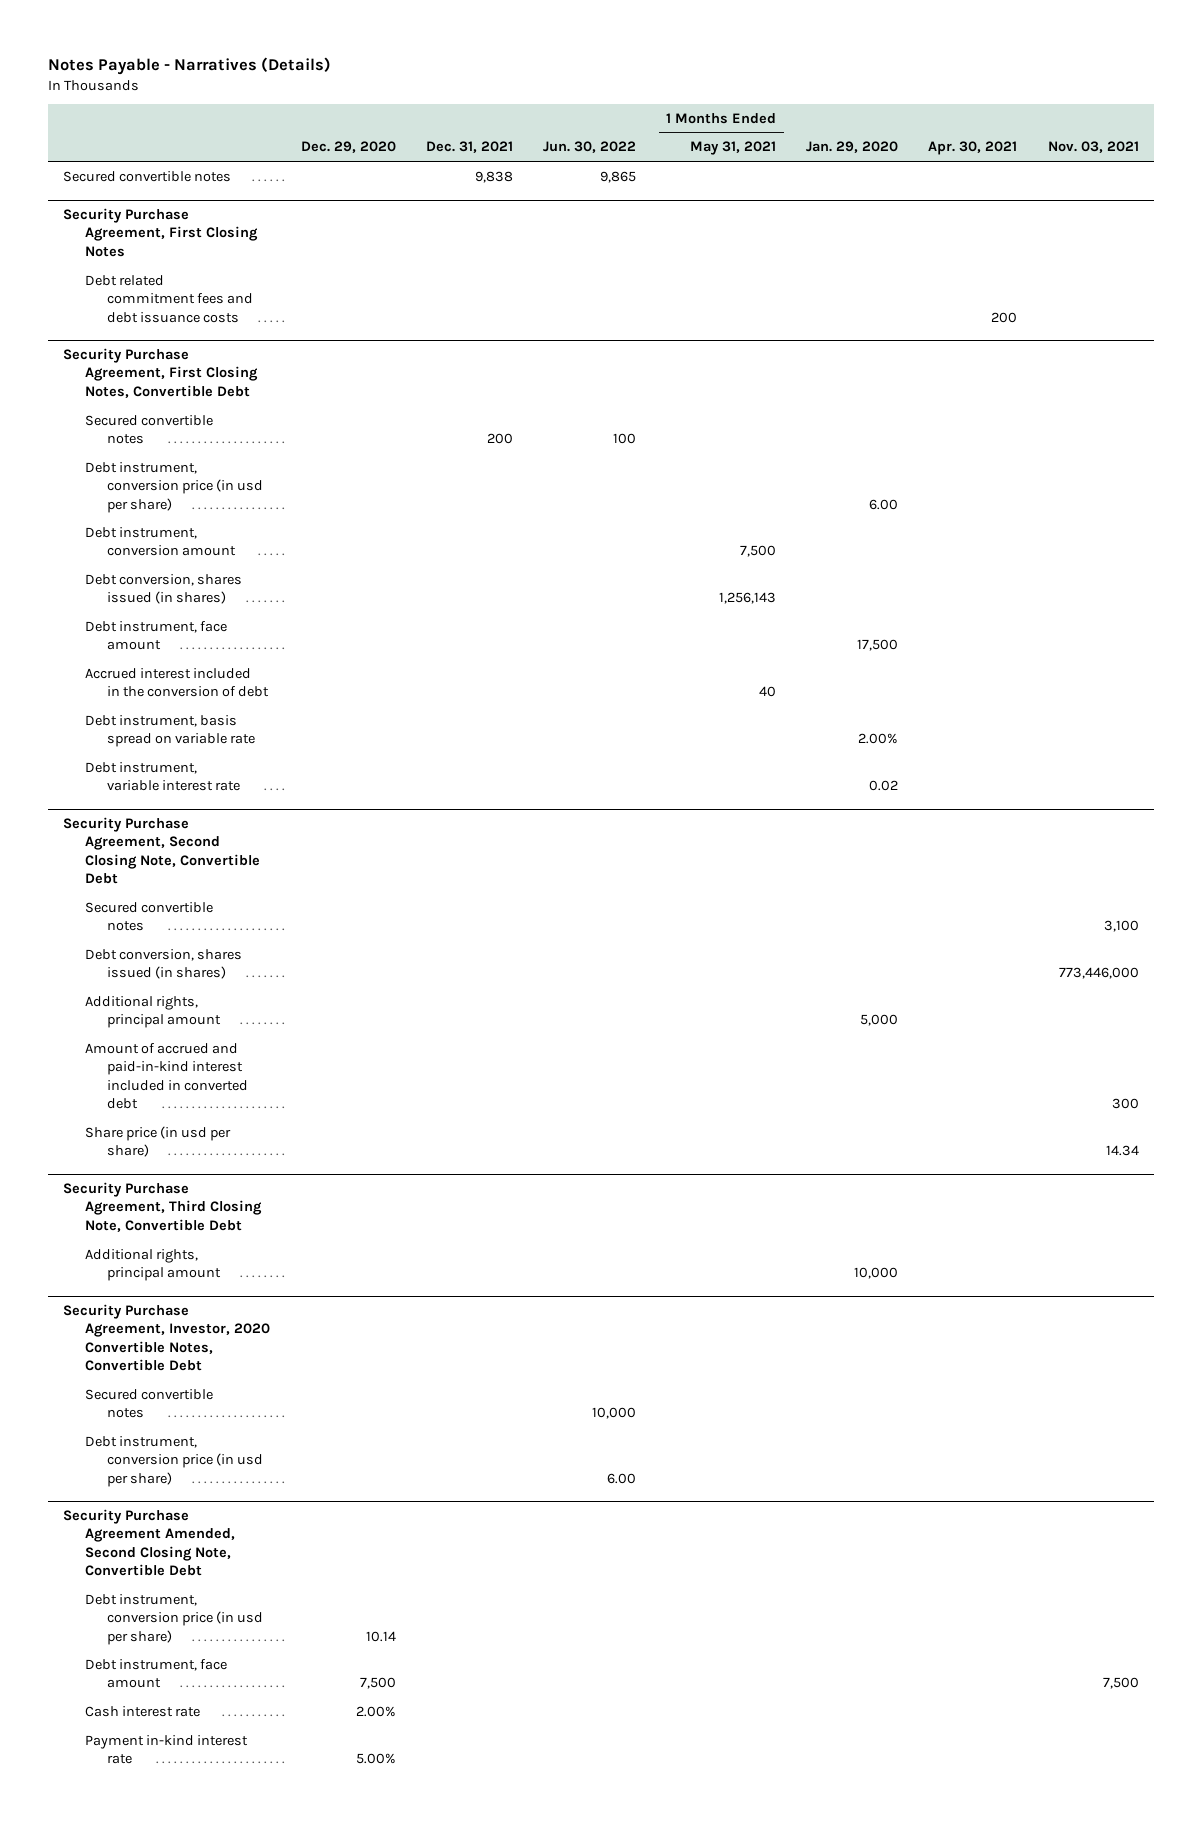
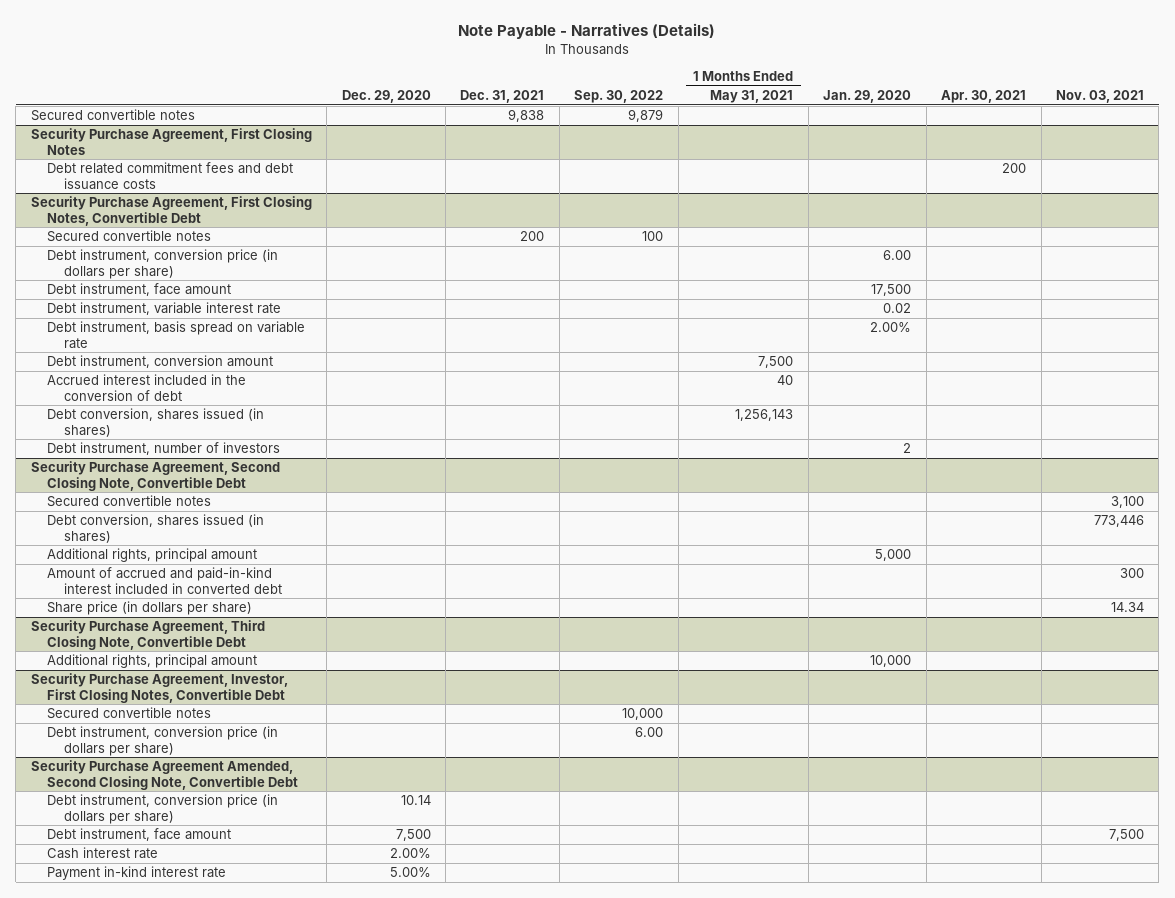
- Notes Payable - Narratives (Details)
+ Note Payable - Narratives (Details)
- | Dec. 29, 2020 | Dec. 31, 2021 | Jun. 30, 2022 | 1 Months Ended May 31, 2021 | Jan. 29, 2020 | Apr. 30, 2021 | Nov. 03, 2021
+ | Dec. 29, 2020 | Dec. 31, 2021 | Sep. 30, 2022 | 1 Months Ended May 31, 2021 | Jan. 29, 2020 | Apr. 30, 2021 | Nov. 03, 2021
@ Security Purchase Agreement, First Closing Notes, Convertible Debt
- Debt instrument, conversion price (in usd per share) | | | | | 6.00 | |
+ Debt instrument, conversion price (in dollars per share) | | | | | 6.00 | |
moved down: Debt instrument, basis spread on variable rate | | | | | 2.00% | |
moved down: Debt instrument, conversion amount | | | | 7,500 | | |
moved down: Accrued interest included in the conversion of debt | | | | 40 | | |
moved down: Debt conversion, shares issued (in shares) | | | | 1,256,143 | | |
+ Debt instrument, number of investors | | | | | 2 | |
@ Security Purchase Agreement, Second Closing Note, Convertible Debt
- Debt conversion, shares issued (in shares) | | | | | | | 773,446,000
+ Debt conversion, shares issued (in shares) | | | | | | | 773,446
- Share price (in usd per share) | | | | | | | 14.34
+ Share price (in dollars per share) | | | | | | | 14.34
- Security Purchase Agreement, Investor, 2020 Convertible Notes, Convertible Debt
+ Security Purchase Agreement, Investor, First Closing Notes, Convertible Debt
- Debt instrument, conversion price (in usd per share) | | | 6.00 | | | |
+ Debt instrument, conversion price (in dollars per share) | | | 6.00 | | | |
@ Security Purchase Agreement Amended, Second Closing Note, Convertible Debt
- Debt instrument, conversion price (in usd per share) | 10.14 | | | | | |
+ Debt instrument, conversion price (in dollars per share) | 10.14 | | | | | |

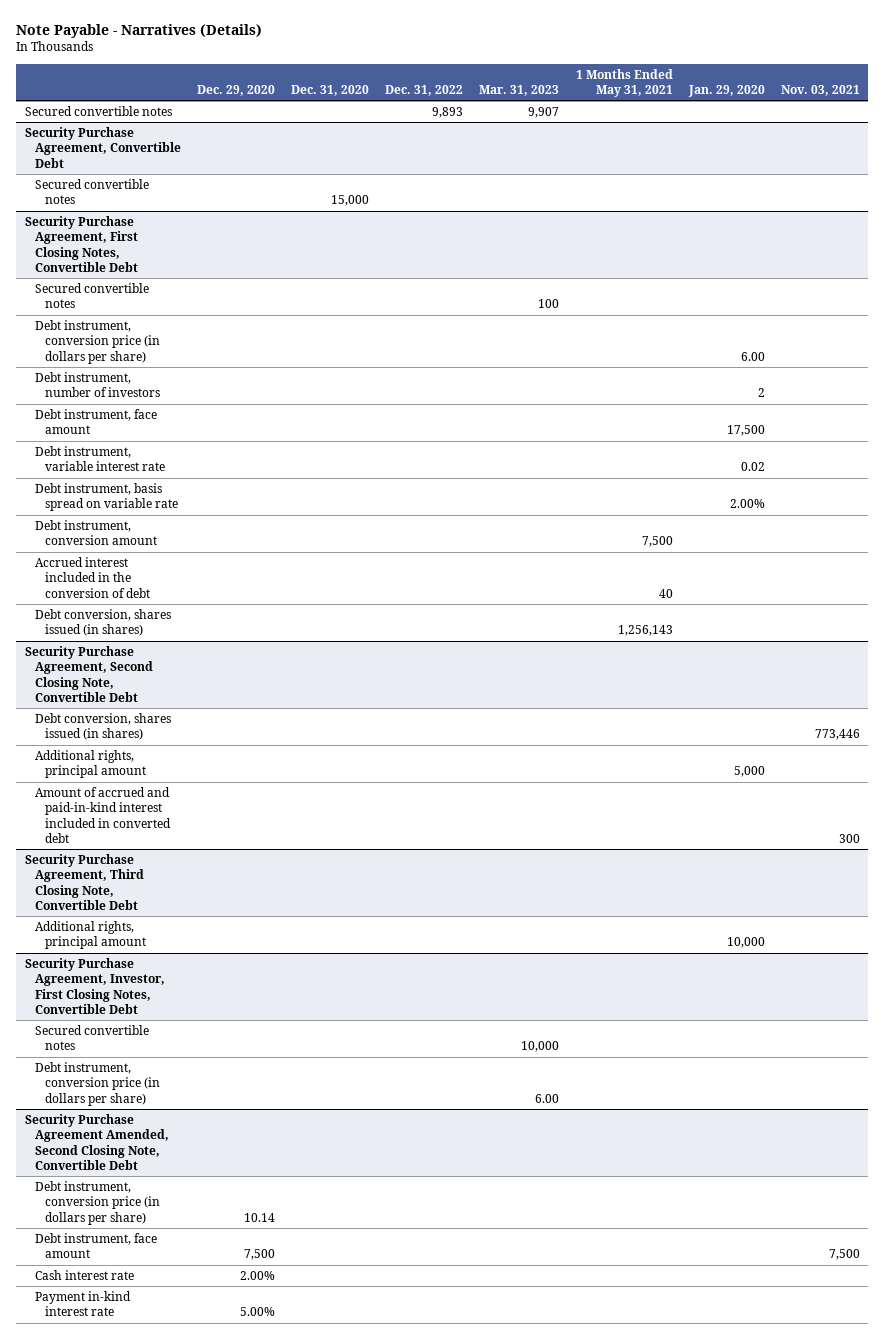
- | Dec. 29, 2020 | Dec. 31, 2021 | Sep. 30, 2022 | 1 Months Ended May 31, 2021 | Jan. 29, 2020 | Apr. 30, 2021 | Nov. 03, 2021
+ | Dec. 29, 2020 | Dec. 31, 2020 | Dec. 31, 2022 | Mar. 31, 2023 | 1 Months Ended May 31, 2021 | Jan. 29, 2020 | Nov. 03, 2021
- Security Purchase Agreement, First Closing Notes
- Debt related commitment fees and debt issuance costs | | | | | | 200 |
+ Security Purchase Agreement, Convertible Debt
+ Secured convertible notes | | 15,000 | | | | |
@ Security Purchase Agreement, First Closing Notes, Convertible Debt
moved up: Debt instrument, number of investors | | | | | | 2 |
@ Security Purchase Agreement, Second Closing Note, Convertible Debt
- Secured convertible notes | | | | | | | 3,100
- Share price (in dollars per share) | | | | | | | 14.34

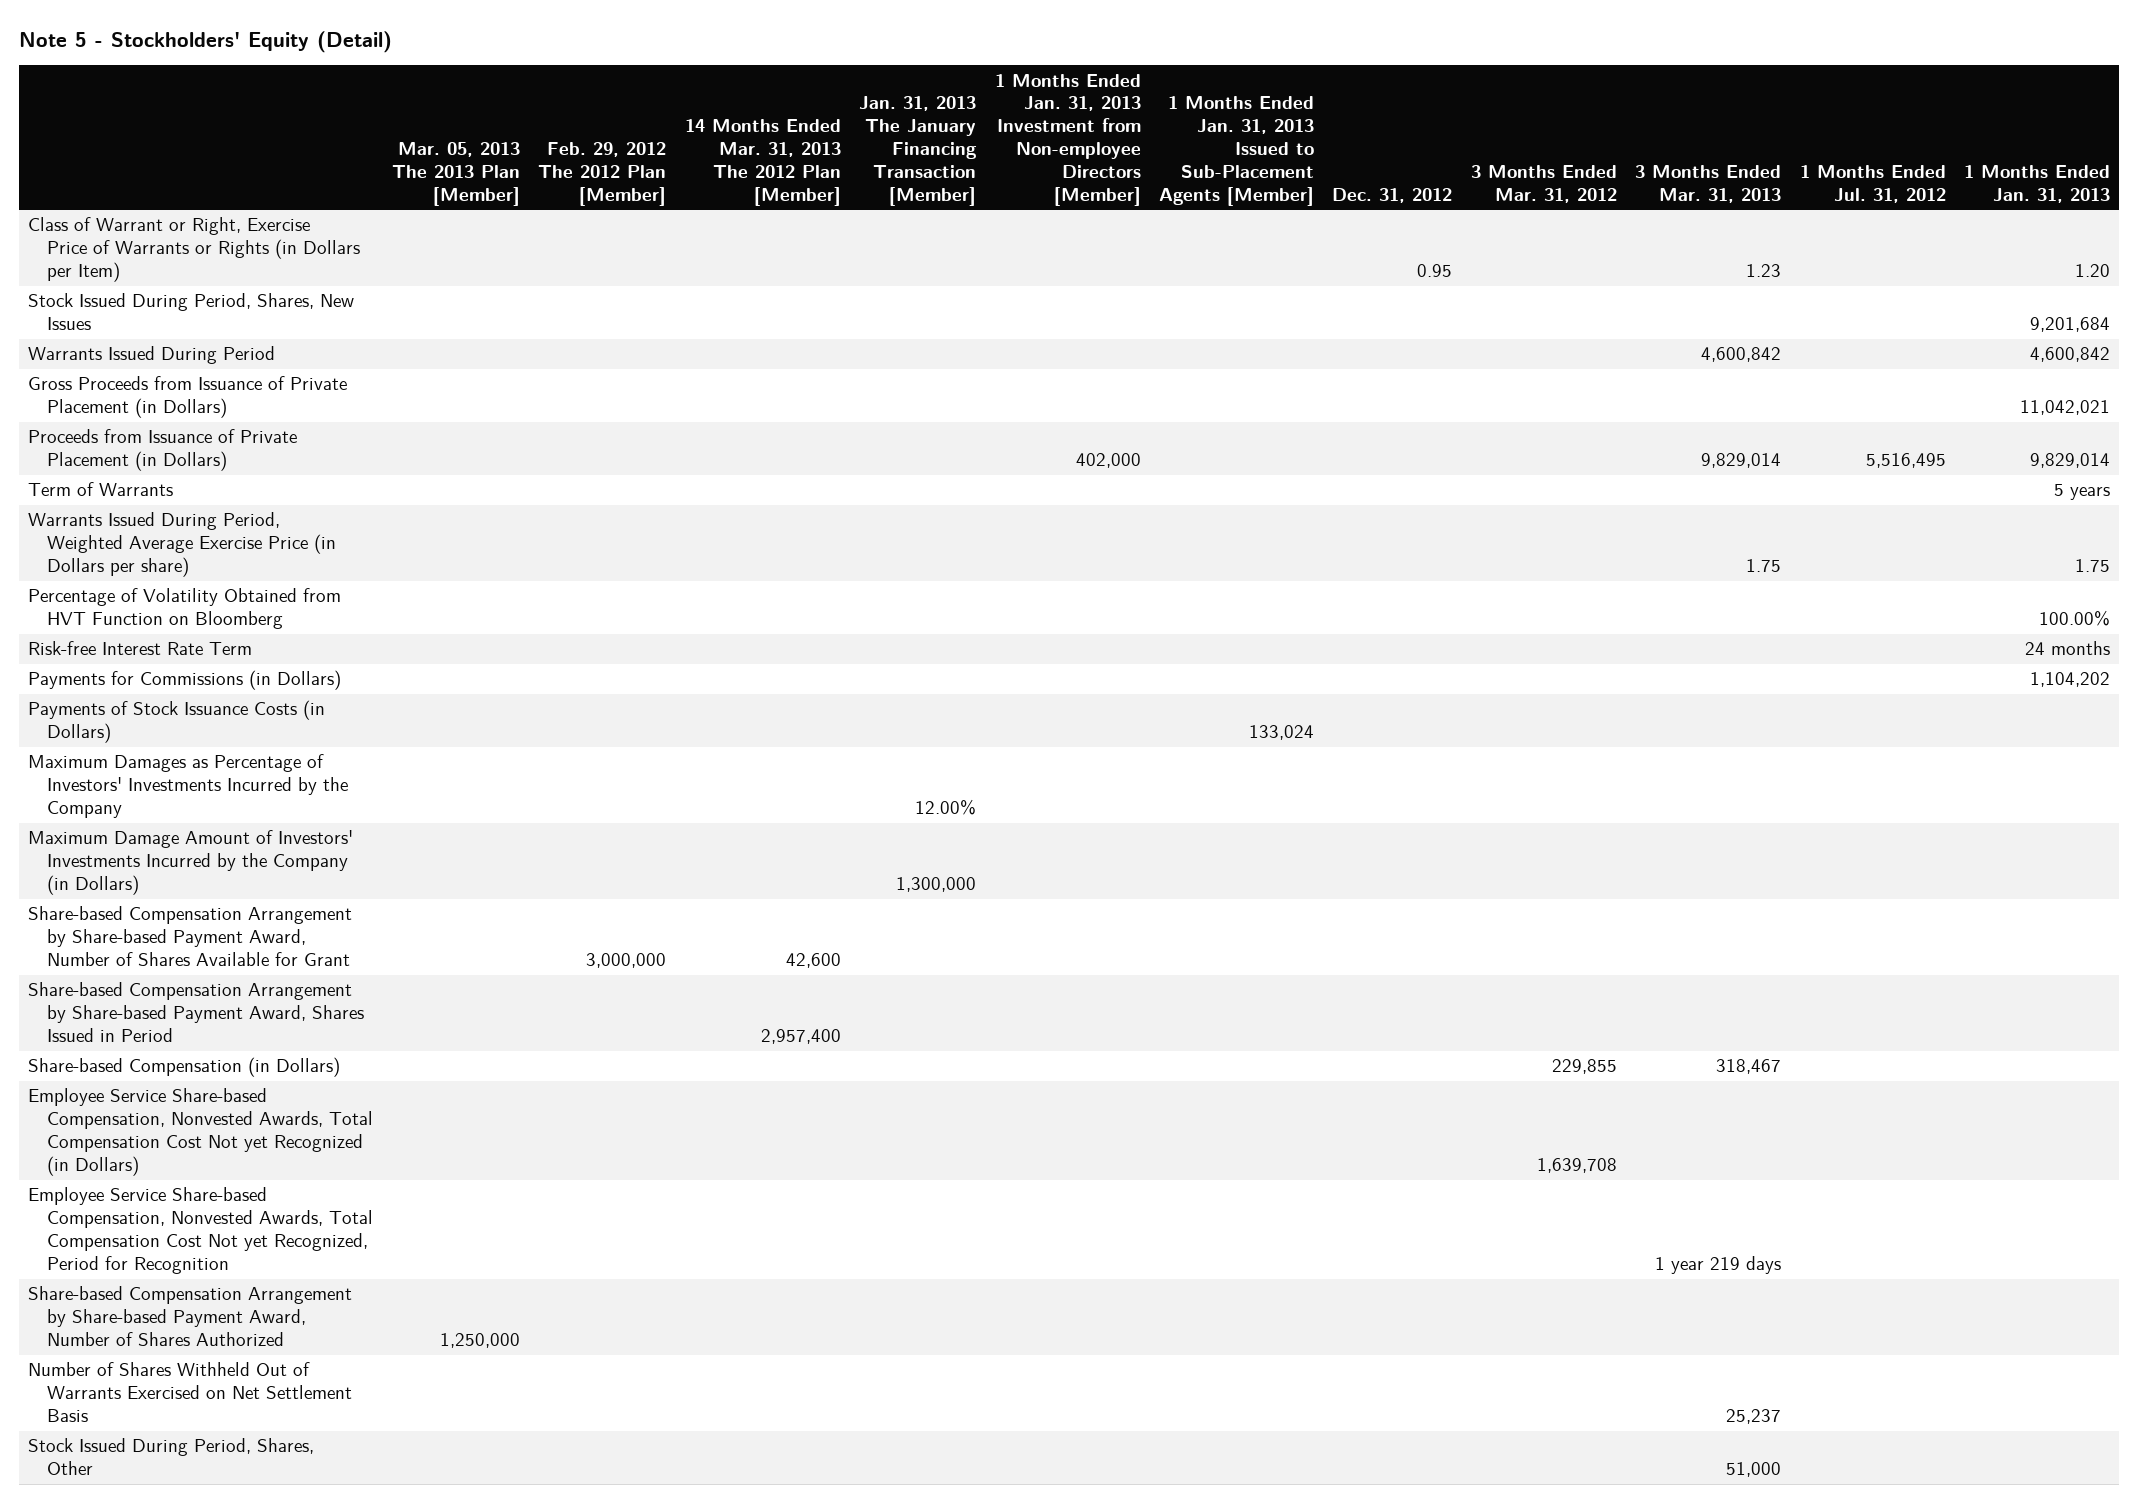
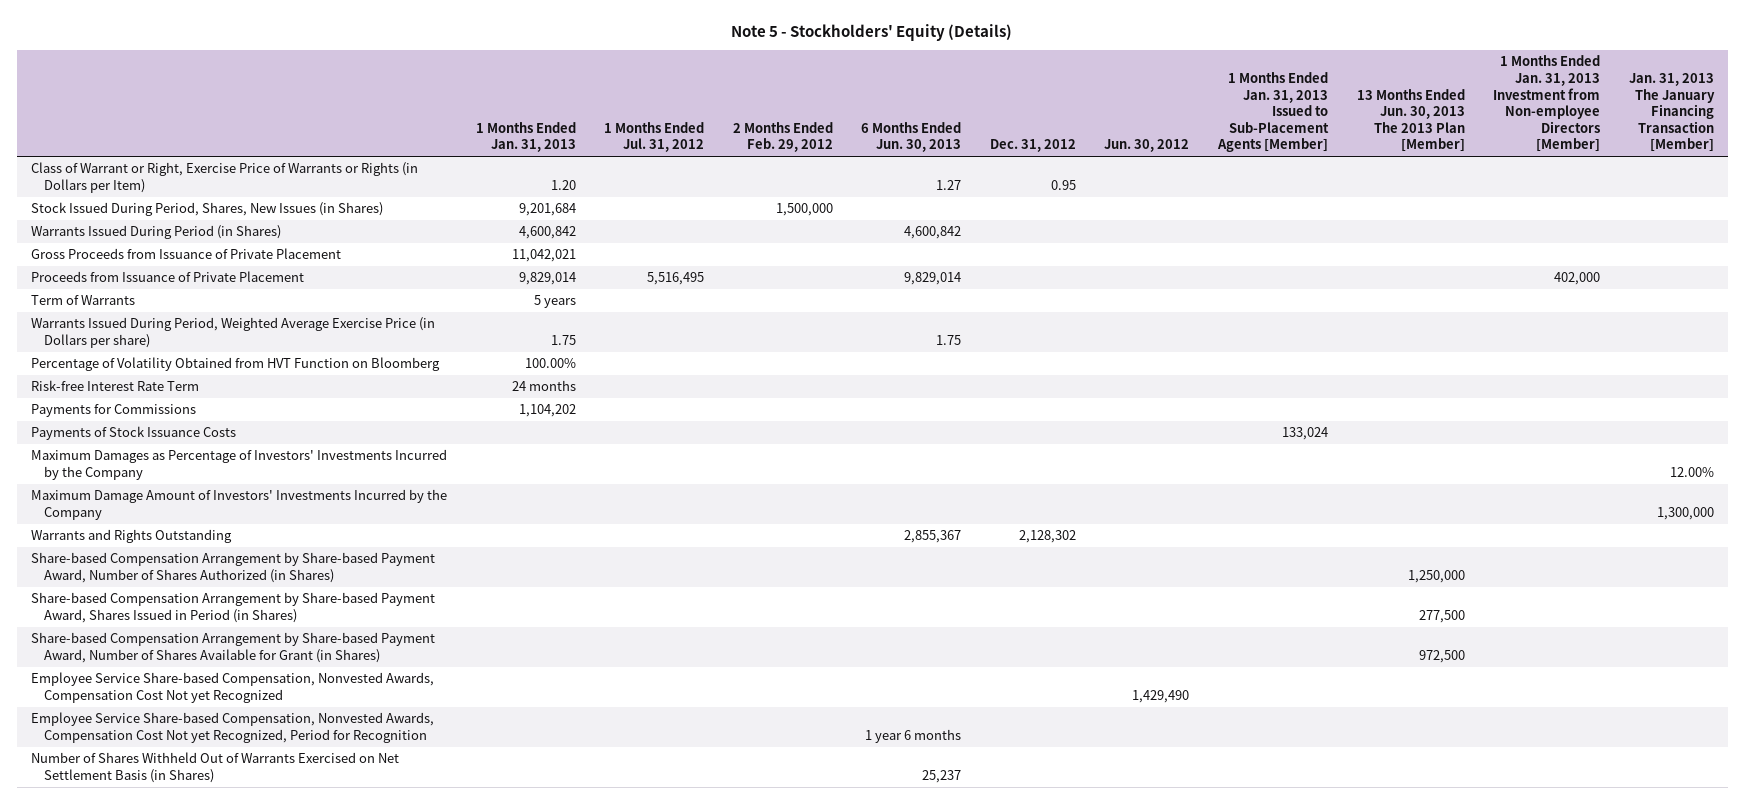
- Note 5 - Stockholders' Equity (Detail)
+ Note 5 - Stockholders' Equity (Details)
- | Mar. 05, 2013 The 2013 Plan [Member] | Feb. 29, 2012 The 2012 Plan [Member] | 14 Months Ended Mar. 31, 2013 The 2012 Plan [Member] | Jan. 31, 2013 The January Financing Transaction [Member] | 1 Months Ended Jan. 31, 2013 Investment from Non-employee Directors [Member] | 1 Months Ended Jan. 31, 2013 Issued to Sub-Placement Agents [Member] | Dec. 31, 2012 | 3 Months Ended Mar. 31, 2012 | 3 Months Ended Mar. 31, 2013 | 1 Months Ended Jul. 31, 2012 | 1 Months Ended Jan. 31, 2013
+ | 1 Months Ended Jan. 31, 2013 | 1 Months Ended Jul. 31, 2012 | 2 Months Ended Feb. 29, 2012 | 6 Months Ended Jun. 30, 2013 | Dec. 31, 2012 | Jun. 30, 2012 | 1 Months Ended Jan. 31, 2013 Issued to Sub-Placement Agents [Member] | 13 Months Ended Jun. 30, 2013 The 2013 Plan [Member] | 1 Months Ended Jan. 31, 2013 Investment from Non-employee Directors [Member] | Jan. 31, 2013 The January Financing Transaction [Member]
- Stock Issued During Period, Shares, New Issues | | | | | | | | | | | 9,201,684
- Warrants Issued During Period | | | | | | | | | 4,600,842 | | 4,600,842
- Gross Proceeds from Issuance of Private Placement (in Dollars) | | | | | | | | | | | 11,042,021
- Proceeds from Issuance of Private Placement (in Dollars) | | | | | 402,000 | | | | 9,829,014 | 5,516,495 | 9,829,014
+ Stock Issued During Period, Shares, New Issues (in Shares) | 9,201,684 | | 1,500,000 | | | | | | |
+ Warrants Issued During Period (in Shares) | 4,600,842 | | | 4,600,842 | | | | | |
+ Gross Proceeds from Issuance of Private Placement | 11,042,021 | | | | | | | | |
+ Proceeds from Issuance of Private Placement | 9,829,014 | 5,516,495 | | 9,829,014 | | | | | 402,000 |
- Payments for Commissions (in Dollars) | | | | | | | | | | | 1,104,202
- Payments of Stock Issuance Costs (in Dollars) | | | | | | 133,024 | | | | |
+ Payments for Commissions | 1,104,202 | | | | | | | | |
+ Payments of Stock Issuance Costs | | | | | | | 133,024 | | |
- Maximum Damage Amount of Investors' Investments Incurred by the Company (in Dollars) | | | | 1,300,000 | | | | | | |
- Share-based Compensation Arrangement by Share-based Payment Award, Number of Shares Available for Grant | | 3,000,000 | 42,600 | | | | | | | |
- Share-based Compensation Arrangement by Share-based Payment Award, Shares Issued in Period | | | 2,957,400 | | | | | | | |
- Share-based Compensation (in Dollars) | | | | | | | | 229,855 | 318,467 | |
- Employee Service Share-based Compensation, Nonvested Awards, Total Compensation Cost Not yet Recognized (in Dollars) | | | | | | | | 1,639,708 | | |
- Employee Service Share-based Compensation, Nonvested Awards, Total Compensation Cost Not yet Recognized, Period for Recognition | | | | | | | | | 1 year 219 days | |
- Share-based Compensation Arrangement by Share-based Payment Award, Number of Shares Authorized | 1,250,000 | | | | | | | | | |
- Number of Shares Withheld Out of Warrants Exercised on Net Settlement Basis | | | | | | | | | 25,237 | |
- Stock Issued During Period, Shares, Other | | | | | | | | | 51,000 | |
+ Maximum Damage Amount of Investors' Investments Incurred by the Company | | | | | | | | | | 1,300,000
+ Warrants and Rights Outstanding | | | | 2,855,367 | 2,128,302 | | | | |
+ Share-based Compensation Arrangement by Share-based Payment Award, Number of Shares Authorized (in Shares) | | | | | | | | 1,250,000 | |
+ Share-based Compensation Arrangement by Share-based Payment Award, Shares Issued in Period (in Shares) | | | | | | | | 277,500 | |
+ Share-based Compensation Arrangement by Share-based Payment Award, Number of Shares Available for Grant (in Shares) | | | | | | | | 972,500 | |
+ Employee Service Share-based Compensation, Nonvested Awards, Compensation Cost Not yet Recognized | | | | | | 1,429,490 | | | |
+ Employee Service Share-based Compensation, Nonvested Awards, Compensation Cost Not yet Recognized, Period for Recognition | | | | 1 year 6 months | | | | | |
+ Number of Shares Withheld Out of Warrants Exercised on Net Settlement Basis (in Shares) | | | | 25,237 | | | | | |

